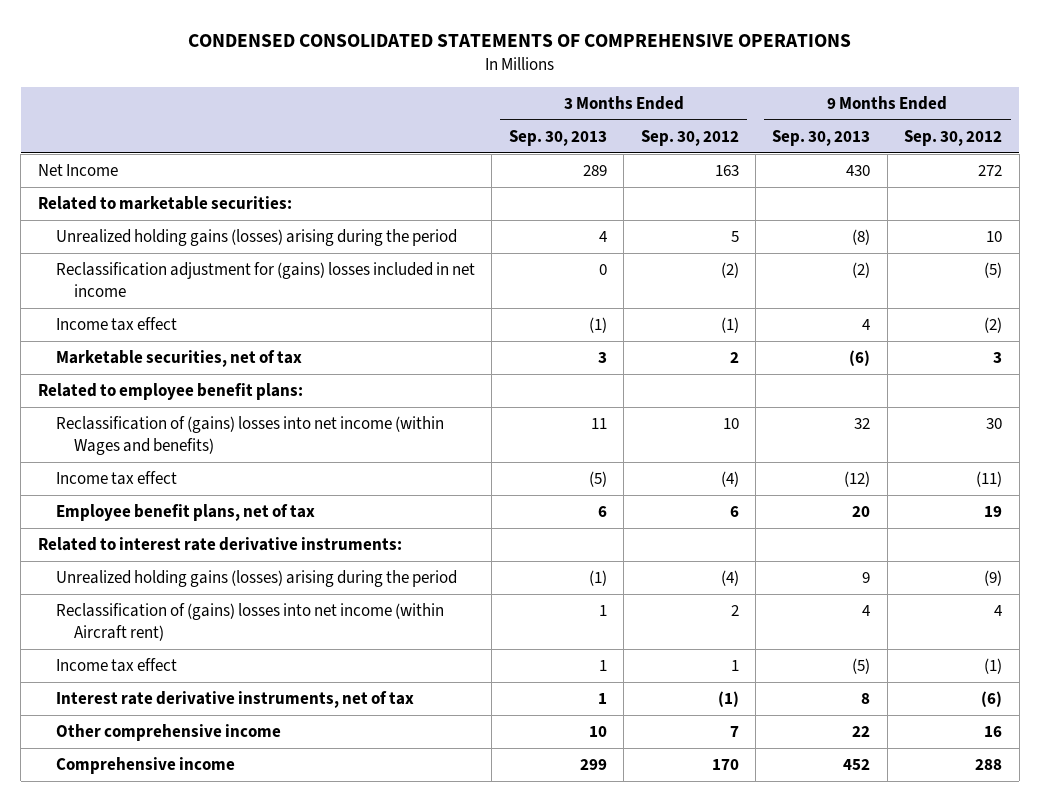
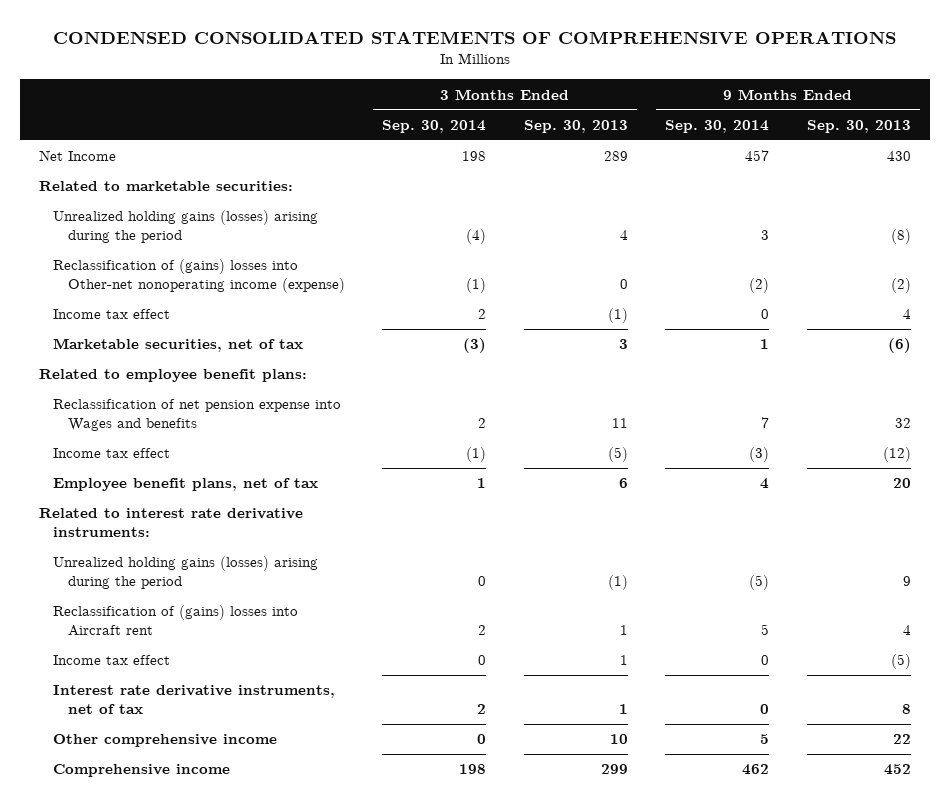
- | 3 Months Ended Sep. 30, 2013 | 3 Months Ended Sep. 30, 2012 | 9 Months Ended Sep. 30, 2013 | 9 Months Ended Sep. 30, 2012
+ | 3 Months Ended Sep. 30, 2014 | 3 Months Ended Sep. 30, 2013 | 9 Months Ended Sep. 30, 2014 | 9 Months Ended Sep. 30, 2013
- Reclassification adjustment for (gains) losses included in net income | 0 | (2) | (2) | (5)
+ Reclassification of (gains) losses into Other-net nonoperating income (expense) | (1) | 0 | (2) | (2)
- Reclassification of (gains) losses into net income (within Wages and benefits) | 11 | 10 | 32 | 30
+ Reclassification of net pension expense into Wages and benefits | 2 | 11 | 7 | 32
- Reclassification of (gains) losses into net income (within Aircraft rent) | 1 | 2 | 4 | 4
+ Reclassification of (gains) losses into Aircraft rent | 2 | 1 | 5 | 4

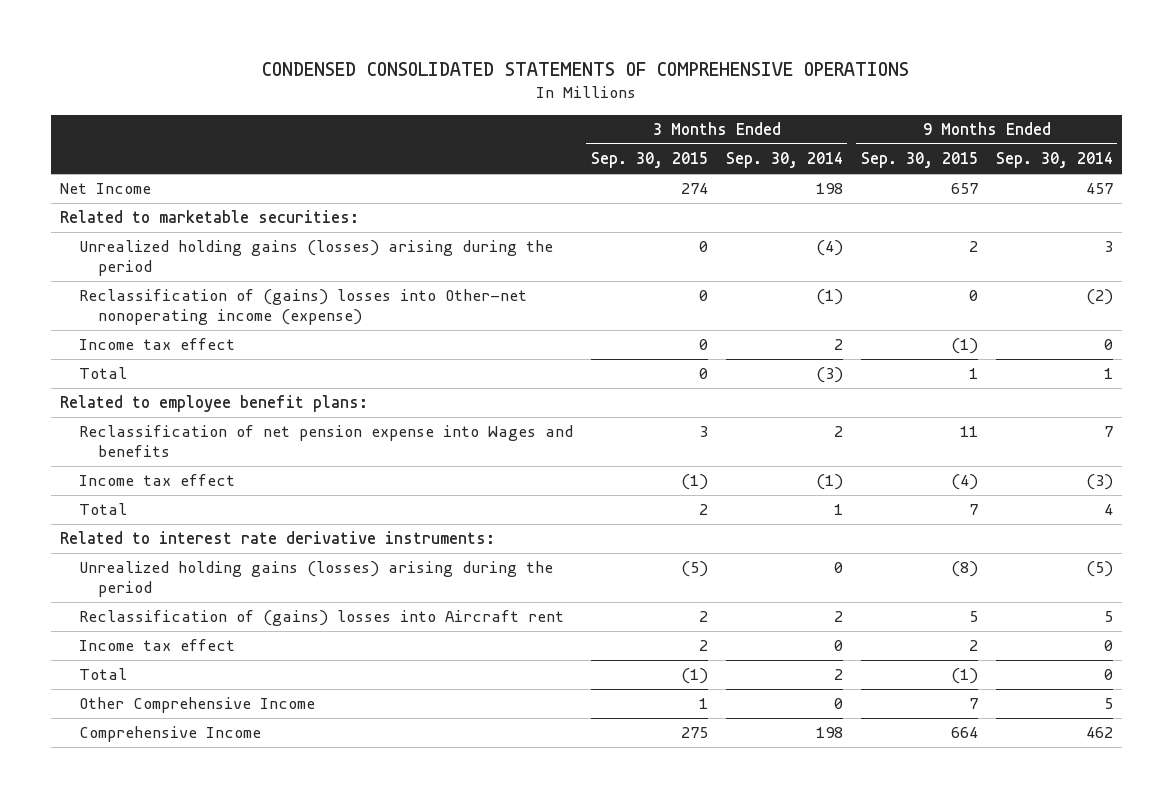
- | 3 Months Ended Sep. 30, 2014 | 3 Months Ended Sep. 30, 2013 | 9 Months Ended Sep. 30, 2014 | 9 Months Ended Sep. 30, 2013
+ | 3 Months Ended Sep. 30, 2015 | 3 Months Ended Sep. 30, 2014 | 9 Months Ended Sep. 30, 2015 | 9 Months Ended Sep. 30, 2014
- Marketable securities, net of tax | (3) | 3 | 1 | (6)
+ Total | 0 | (3) | 1 | 1
- Employee benefit plans, net of tax | 1 | 6 | 4 | 20
+ Total | 2 | 1 | 7 | 4
- Interest rate derivative instruments, net of tax | 2 | 1 | 0 | 8
- Other comprehensive income | 0 | 10 | 5 | 22
- Comprehensive income | 198 | 299 | 462 | 452
+ Total | (1) | 2 | (1) | 0
+ Other Comprehensive Income | 1 | 0 | 7 | 5
+ Comprehensive Income | 275 | 198 | 664 | 462

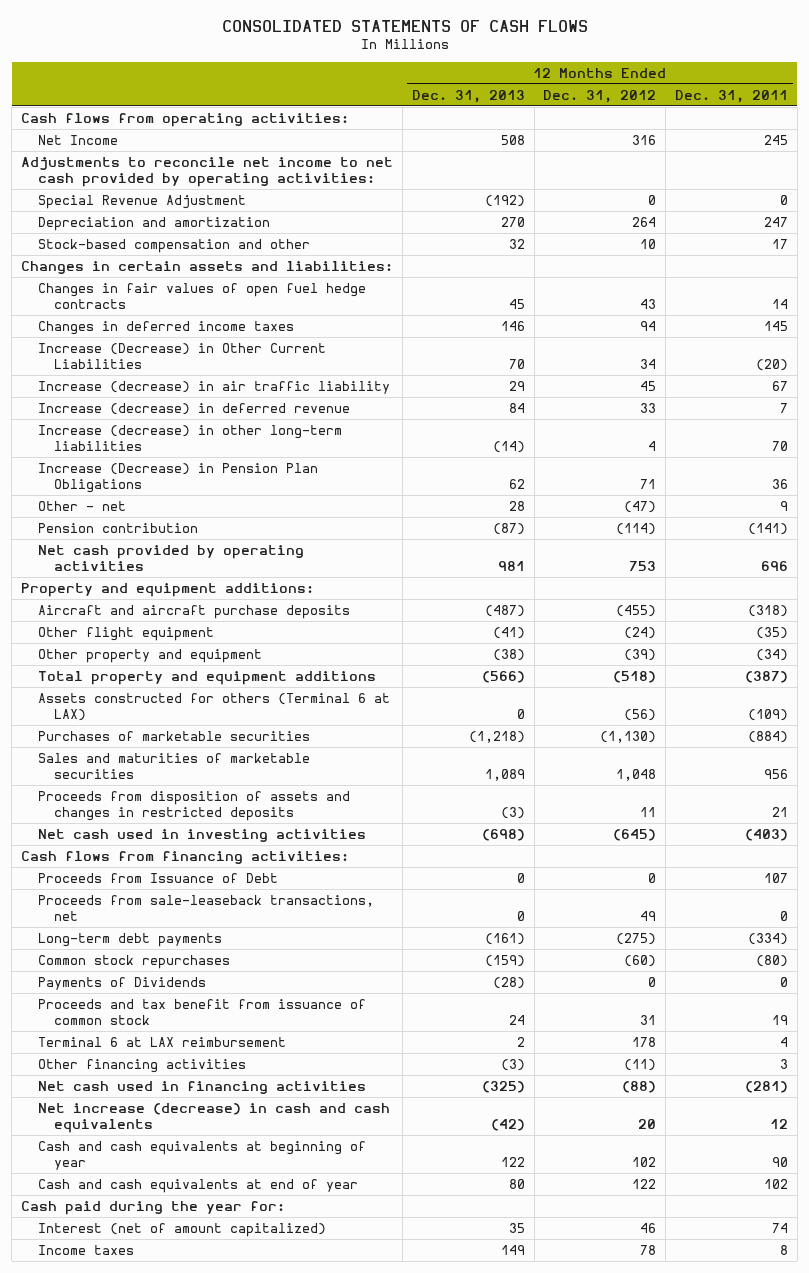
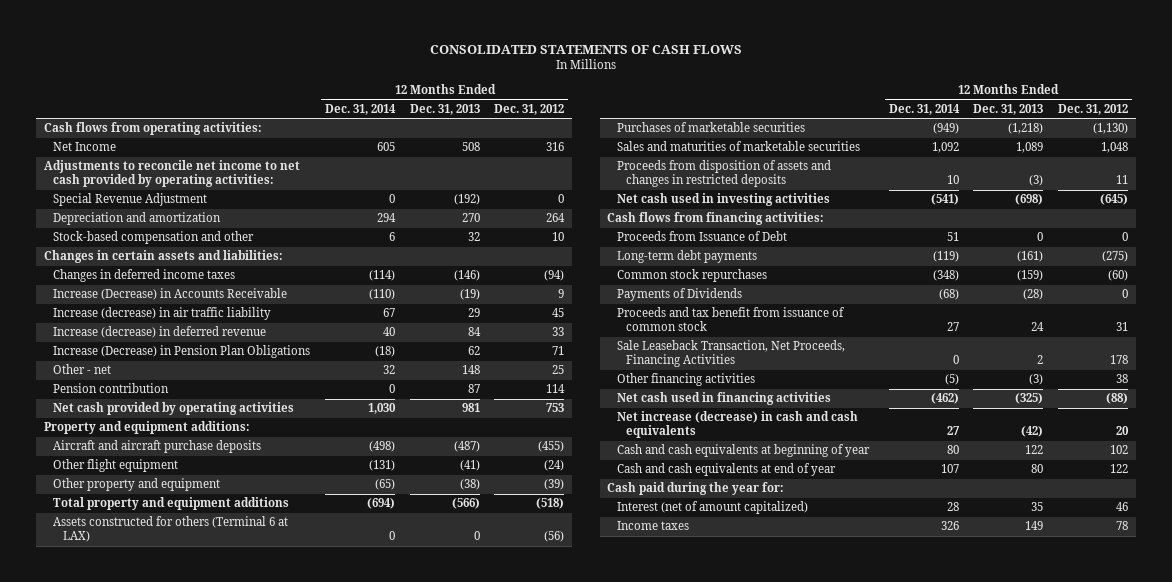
- | 12 Months Ended Dec. 31, 2013 | 12 Months Ended Dec. 31, 2012 | 12 Months Ended Dec. 31, 2011
+ | 12 Months Ended Dec. 31, 2014 | 12 Months Ended Dec. 31, 2013 | 12 Months Ended Dec. 31, 2012
- Changes in fair values of open fuel hedge contracts | 45 | 43 | 14
- Changes in deferred income taxes | 146 | 94 | 145
- Increase (Decrease) in Other Current Liabilities | 70 | 34 | (20)
+ Changes in deferred income taxes | (114) | (146) | (94)
+ Increase (Decrease) in Accounts Receivable | (110) | (19) | 9
- Increase (decrease) in other long-term liabilities | (14) | 4 | 70
- Other - net | 28 | (47) | 9
- Pension contribution | (87) | (114) | (141)
+ Other - net | 32 | 148 | 25
+ Pension contribution | 0 | 87 | 114
- Proceeds from sale-leaseback transactions, net | 0 | 49 | 0
- Terminal 6 at LAX reimbursement | 2 | 178 | 4
- Other financing activities | (3) | (11) | 3
+ Sale Leaseback Transaction, Net Proceeds, Financing Activities | 0 | 2 | 178
+ Other financing activities | (5) | (3) | 38

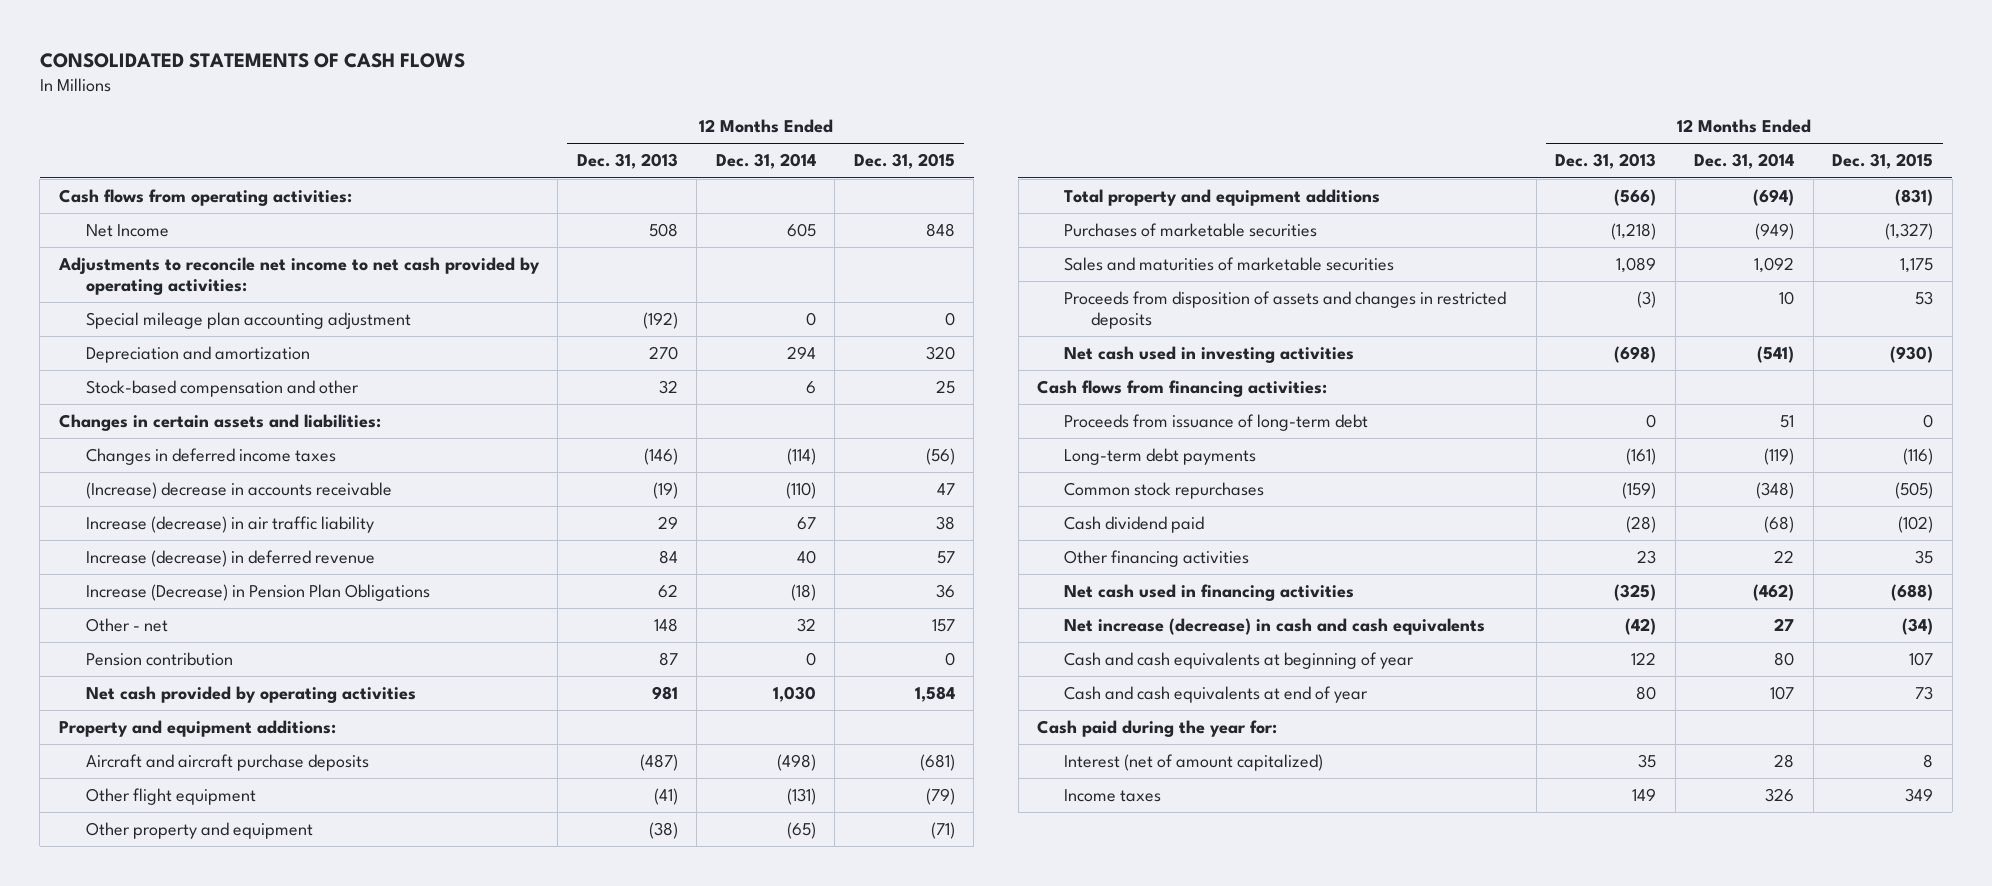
- | 12 Months Ended Dec. 31, 2014 | 12 Months Ended Dec. 31, 2013 | 12 Months Ended Dec. 31, 2012
+ | 12 Months Ended Dec. 31, 2013 | 12 Months Ended Dec. 31, 2014 | 12 Months Ended Dec. 31, 2015
- Special Revenue Adjustment | 0 | (192) | 0
+ Special mileage plan accounting adjustment | (192) | 0 | 0
- Increase (Decrease) in Accounts Receivable | (110) | (19) | 9
+ (Increase) decrease in accounts receivable | (19) | (110) | 47
- Assets constructed for others (Terminal 6 at LAX) | 0 | 0 | (56)
- Proceeds from Issuance of Debt | 51 | 0 | 0
+ Proceeds from issuance of long-term debt | 0 | 51 | 0
- Payments of Dividends | (68) | (28) | 0
- Proceeds and tax benefit from issuance of common stock | 27 | 24 | 31
- Sale Leaseback Transaction, Net Proceeds, Financing Activities | 0 | 2 | 178
- Other financing activities | (5) | (3) | 38
+ Cash dividend paid | (28) | (68) | (102)
+ Other financing activities | 23 | 22 | 35

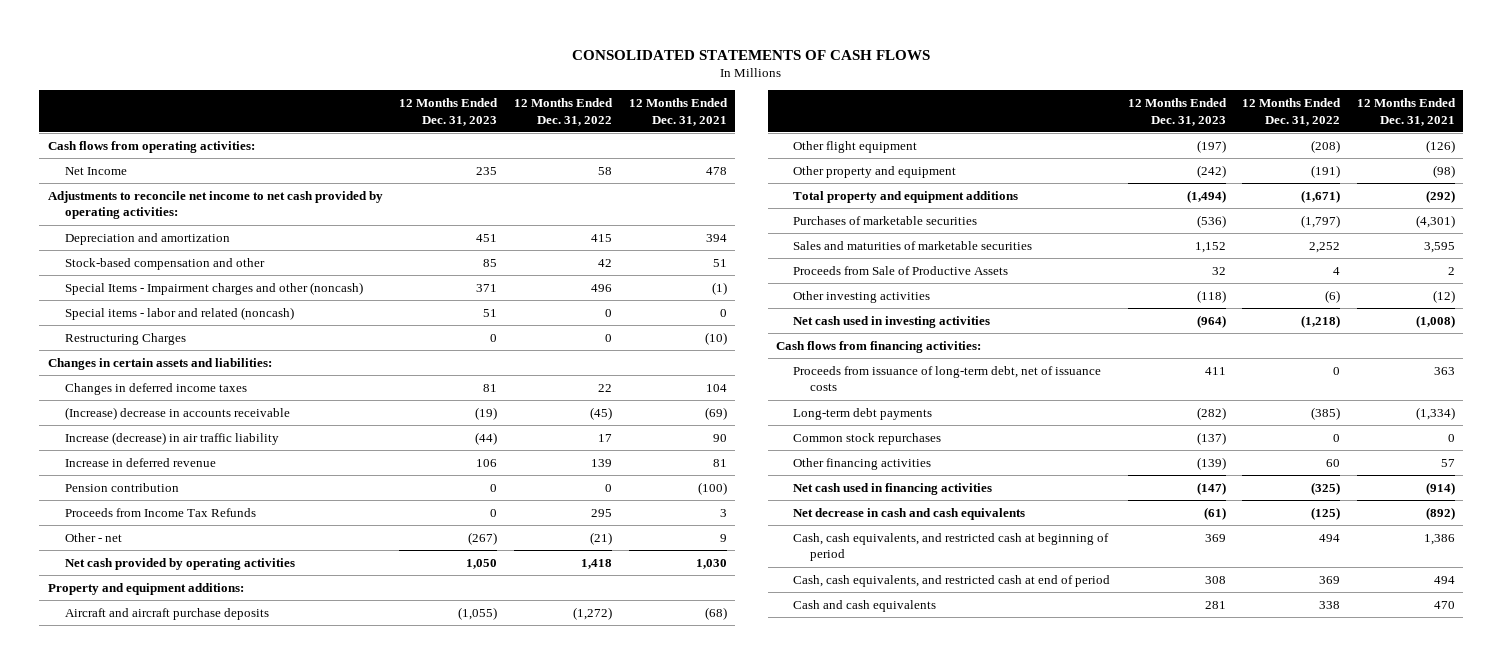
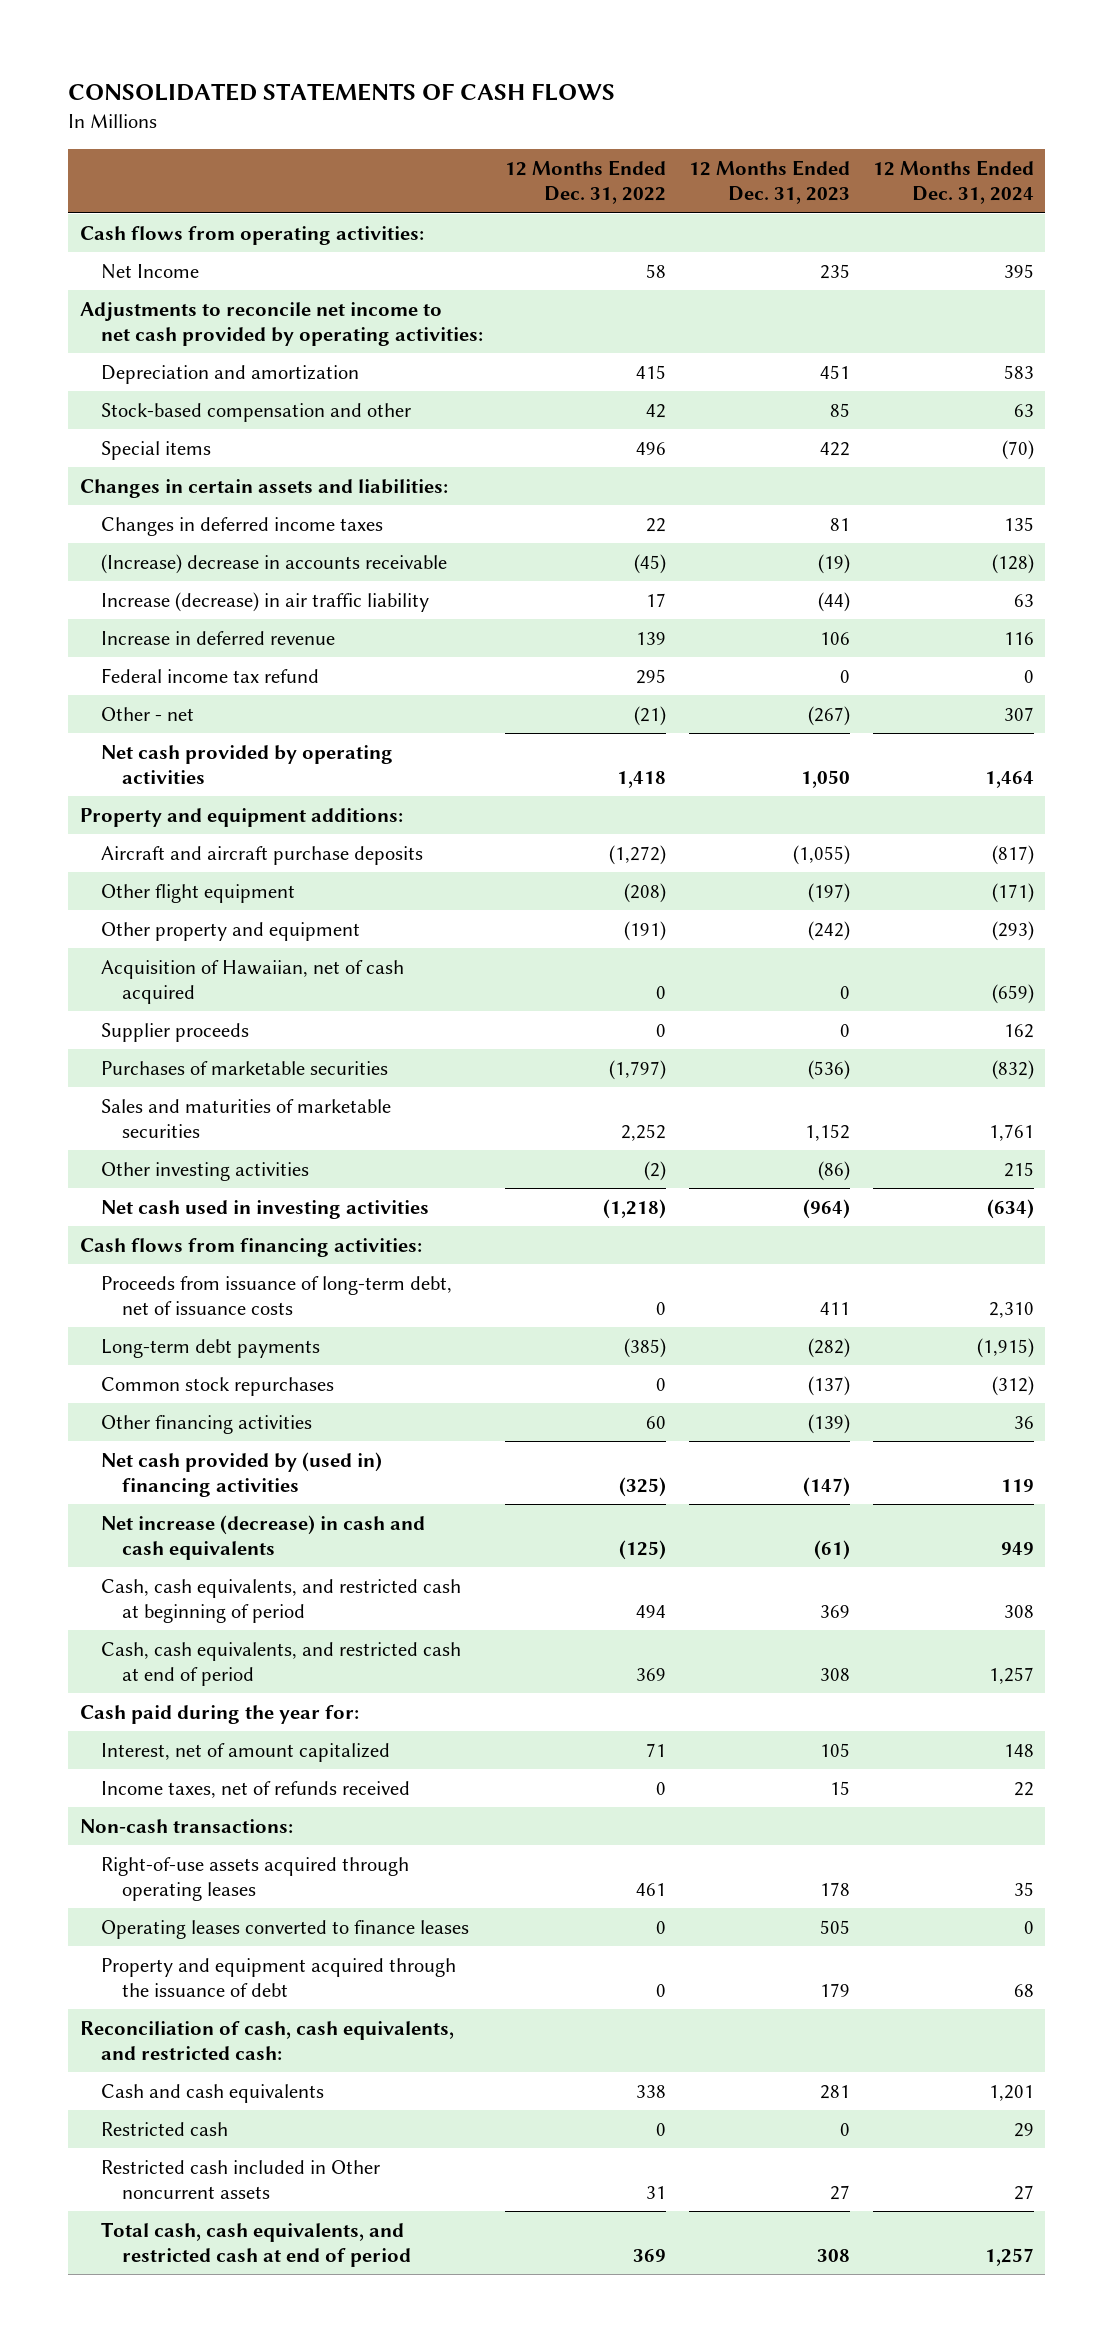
- | 12 Months Ended Dec. 31, 2023 | 12 Months Ended Dec. 31, 2022 | 12 Months Ended Dec. 31, 2021
+ | 12 Months Ended Dec. 31, 2022 | 12 Months Ended Dec. 31, 2023 | 12 Months Ended Dec. 31, 2024
- Special Items - Impairment charges and other (noncash) | 371 | 496 | (1)
- Special items - labor and related (noncash) | 51 | 0 | 0
- Restructuring Charges | 0 | 0 | (10)
+ Special items | 496 | 422 | (70)
- Pension contribution | 0 | 0 | (100)
- Proceeds from Income Tax Refunds | 0 | 295 | 3
+ Federal income tax refund | 295 | 0 | 0
- Total property and equipment additions | (1,494) | (1,671) | (292)
+ Acquisition of Hawaiian, net of cash acquired | 0 | 0 | (659)
+ Supplier proceeds | 0 | 0 | 162
- Proceeds from Sale of Productive Assets | 32 | 4 | 2
- Other investing activities | (118) | (6) | (12)
+ Other investing activities | (2) | (86) | 215
- Net cash used in financing activities | (147) | (325) | (914)
- Net decrease in cash and cash equivalents | (61) | (125) | (892)
+ Net cash provided by (used in) financing activities | (325) | (147) | 119
+ Net increase (decrease) in cash and cash equivalents | (125) | (61) | 949
+ Cash paid during the year for:
+ Interest, net of amount capitalized | 71 | 105 | 148
+ Income taxes, net of refunds received | 0 | 15 | 22
+ Non-cash transactions:
+ Right-of-use assets acquired through operating leases | 461 | 178 | 35
+ Operating leases converted to finance leases | 0 | 505 | 0
+ Property and equipment acquired through the issuance of debt | 0 | 179 | 68
+ Reconciliation of cash, cash equivalents, and restricted cash:
+ Restricted cash | 0 | 0 | 29
+ Restricted cash included in Other noncurrent assets | 31 | 27 | 27
+ Total cash, cash equivalents, and restricted cash at end of period | 369 | 308 | 1,257

